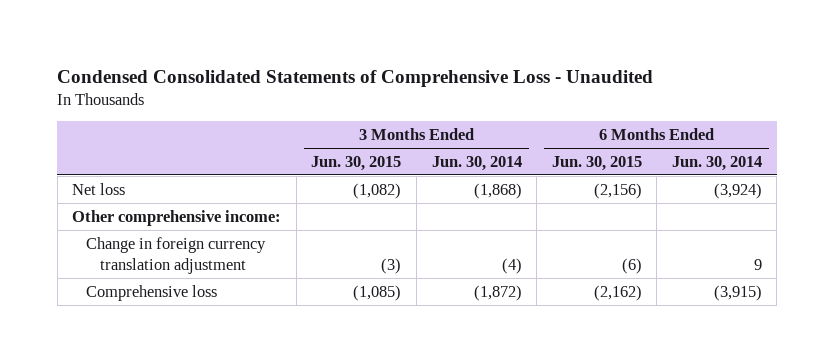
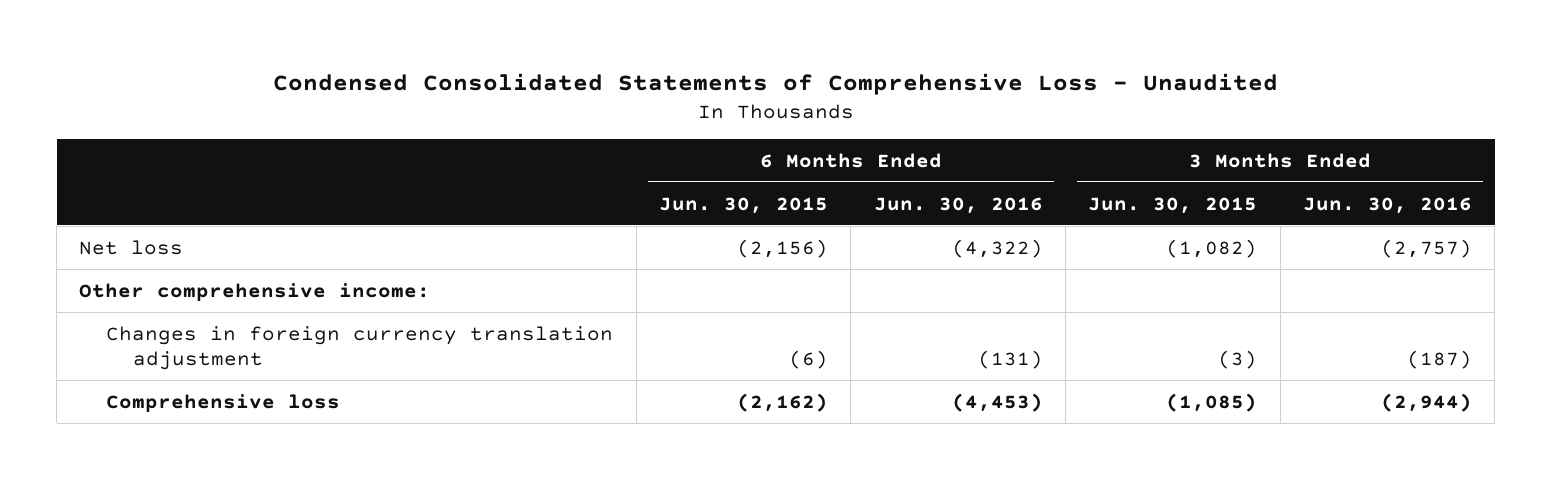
- | 3 Months Ended Jun. 30, 2015 | 3 Months Ended Jun. 30, 2014 | 6 Months Ended Jun. 30, 2015 | 6 Months Ended Jun. 30, 2014
+ | 6 Months Ended Jun. 30, 2015 | 6 Months Ended Jun. 30, 2016 | 3 Months Ended Jun. 30, 2015 | 3 Months Ended Jun. 30, 2016
- Change in foreign currency translation adjustment | (3) | (4) | (6) | 9
+ Changes in foreign currency translation adjustment | (6) | (131) | (3) | (187)

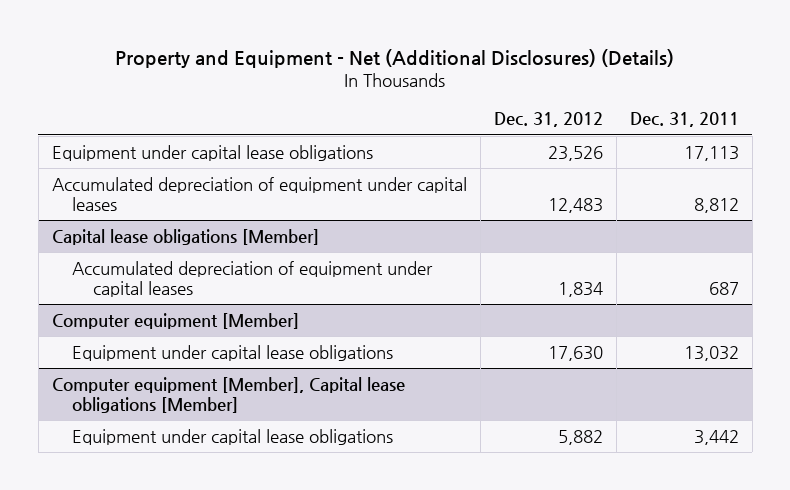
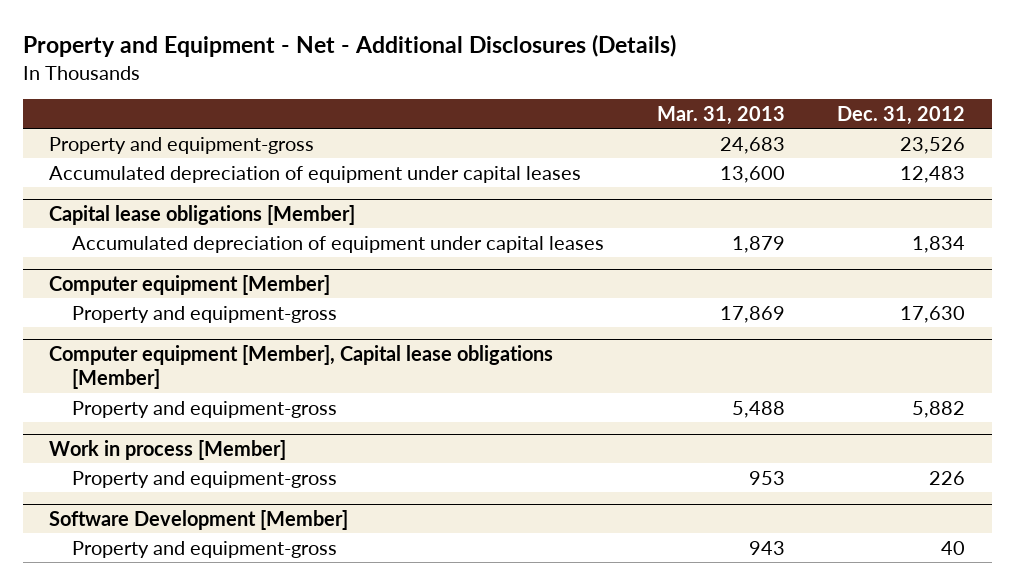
- Property and Equipment - Net (Additional Disclosures) (Details)
+ Property and Equipment - Net - Additional Disclosures (Details)
- | Dec. 31, 2012 | Dec. 31, 2011
+ | Mar. 31, 2013 | Dec. 31, 2012
- Equipment under capital lease obligations | 23,526 | 17,113
+ Property and equipment-gross | 24,683 | 23,526
@ Computer equipment [Member]
- Equipment under capital lease obligations | 17,630 | 13,032
+ Property and equipment-gross | 17,869 | 17,630
@ Computer equipment [Member], Capital lease obligations [Member]
- Equipment under capital lease obligations | 5,882 | 3,442
+ Property and equipment-gross | 5,488 | 5,882
+ Work in process [Member]
+ Property and equipment-gross | 953 | 226
+ Software Development [Member]
+ Property and equipment-gross | 943 | 40

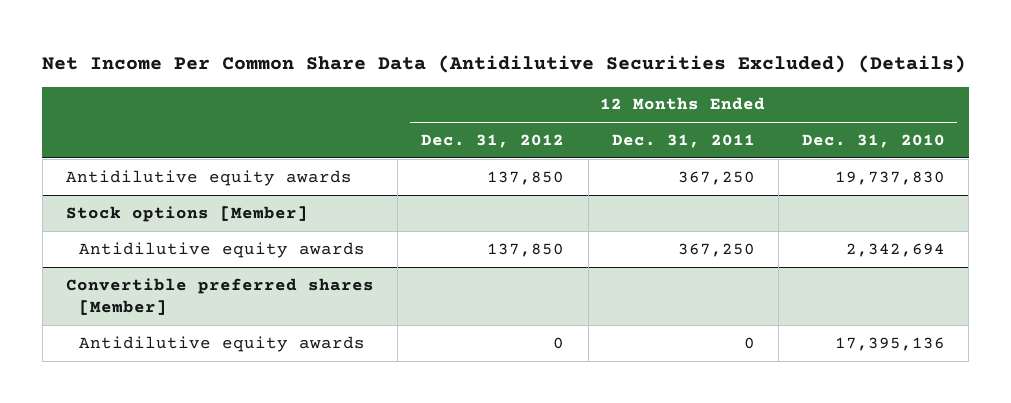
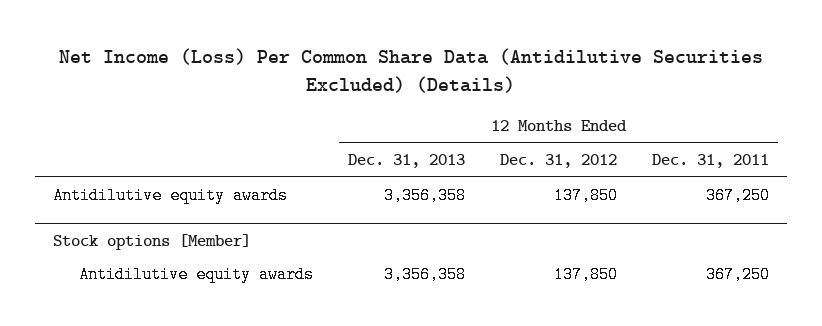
- Net Income Per Common Share Data (Antidilutive Securities Excluded) (Details)
+ Net Income (Loss) Per Common Share Data (Antidilutive Securities Excluded) (Details)
- | 12 Months Ended Dec. 31, 2012 | 12 Months Ended Dec. 31, 2011 | 12 Months Ended Dec. 31, 2010
+ | 12 Months Ended Dec. 31, 2013 | 12 Months Ended Dec. 31, 2012 | 12 Months Ended Dec. 31, 2011
- Convertible preferred shares [Member]
- Antidilutive equity awards | 0 | 0 | 17,395,136

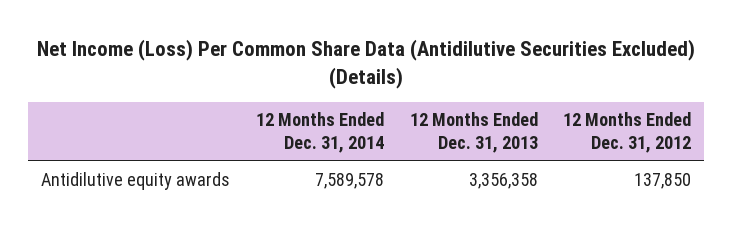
- | 12 Months Ended Dec. 31, 2013 | 12 Months Ended Dec. 31, 2012 | 12 Months Ended Dec. 31, 2011
+ | 12 Months Ended Dec. 31, 2014 | 12 Months Ended Dec. 31, 2013 | 12 Months Ended Dec. 31, 2012
- Stock options [Member]
- Antidilutive equity awards | 3,356,358 | 137,850 | 367,250

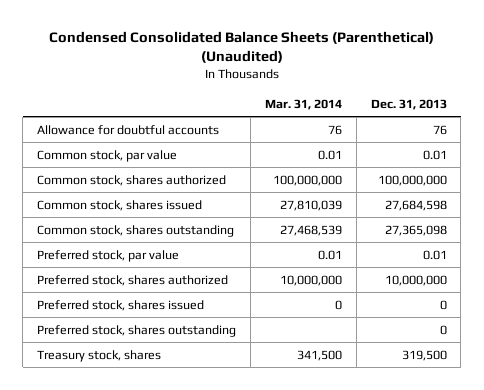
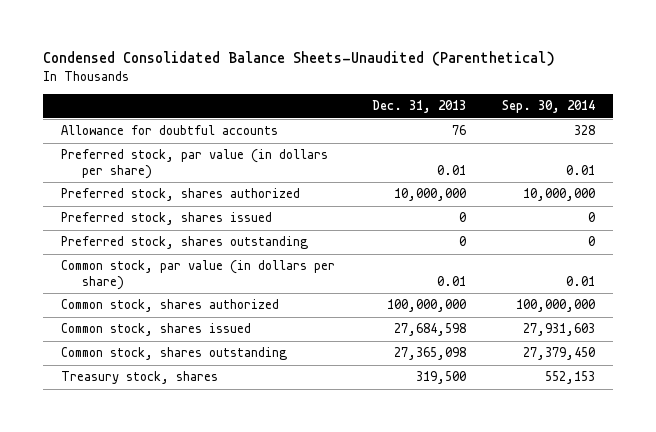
- Condensed Consolidated Balance Sheets (Parenthetical) (Unaudited)
+ Condensed Consolidated Balance Sheets-Unaudited (Parenthetical)
- | Mar. 31, 2014 | Dec. 31, 2013
+ | Dec. 31, 2013 | Sep. 30, 2014
- Common stock, par value | 0.01 | 0.01
- Preferred stock, par value | 0.01 | 0.01
+ Preferred stock, par value (in dollars per share) | 0.01 | 0.01
+ Common stock, par value (in dollars per share) | 0.01 | 0.01
moved down: Common stock, shares authorized | 100,000,000 | 100,000,000
moved down: Common stock, shares issued | 27,684,598 | 27,931,603
moved down: Common stock, shares outstanding | 27,365,098 | 27,379,450

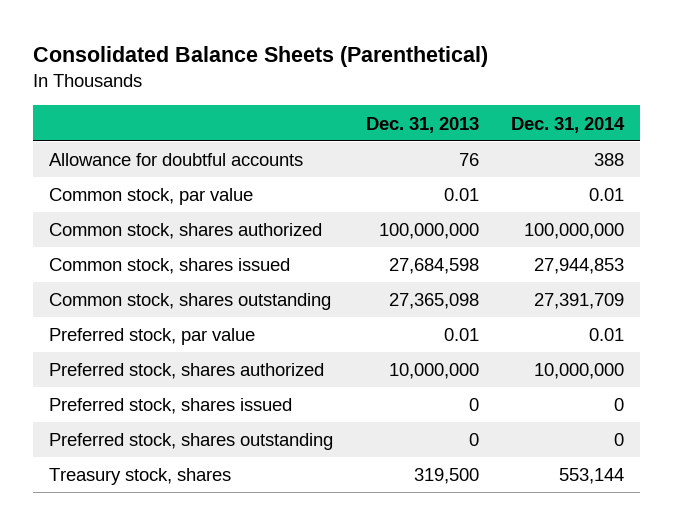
- Condensed Consolidated Balance Sheets-Unaudited (Parenthetical)
+ Consolidated Balance Sheets (Parenthetical)
- | Dec. 31, 2013 | Sep. 30, 2014
+ | Dec. 31, 2013 | Dec. 31, 2014
- Preferred stock, par value (in dollars per share) | 0.01 | 0.01
- Common stock, par value (in dollars per share) | 0.01 | 0.01
+ Common stock, par value | 0.01 | 0.01
+ Preferred stock, par value | 0.01 | 0.01
moved down: Preferred stock, shares authorized | 10,000,000 | 10,000,000
moved down: Preferred stock, shares issued | 0 | 0
moved down: Preferred stock, shares outstanding | 0 | 0

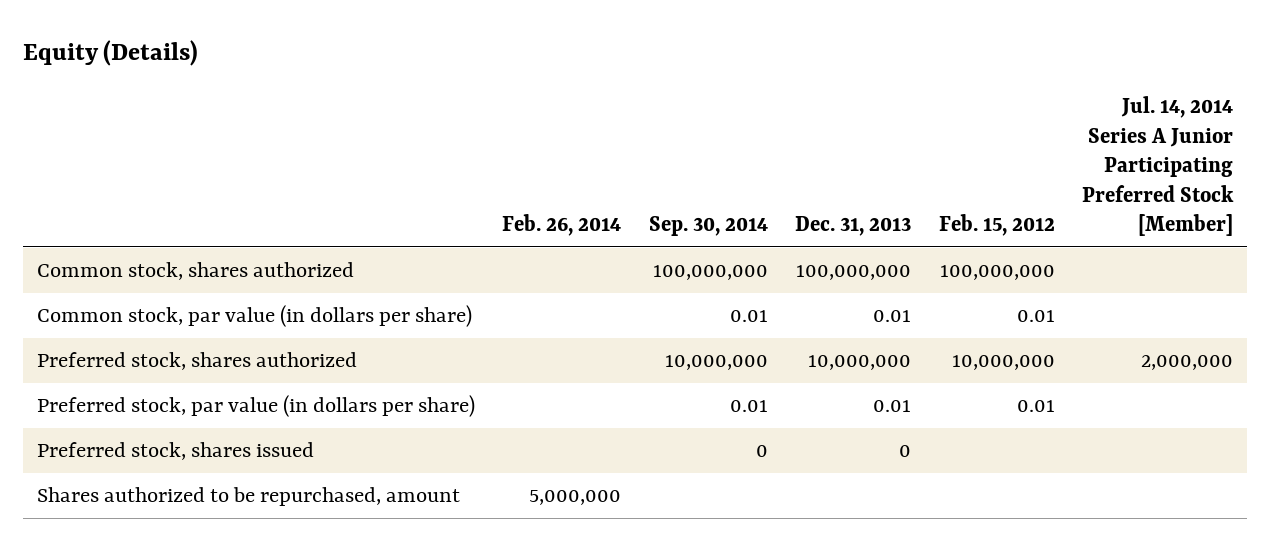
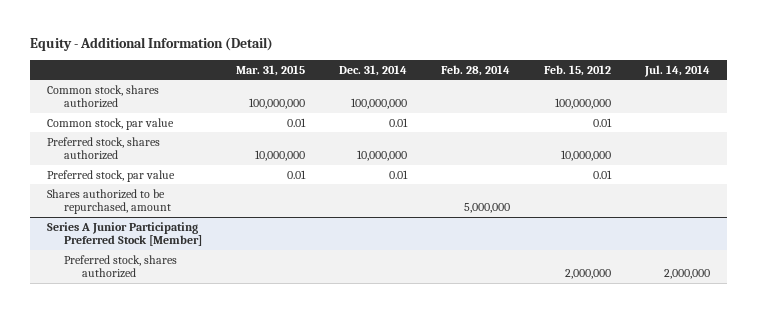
- Equity (Details)
+ Equity - Additional Information (Detail)
- | Feb. 26, 2014 | Sep. 30, 2014 | Dec. 31, 2013 | Feb. 15, 2012 | Jul. 14, 2014 Series A Junior Participating Preferred Stock [Member]
+ | Mar. 31, 2015 | Dec. 31, 2014 | Feb. 28, 2014 | Feb. 15, 2012 | Jul. 14, 2014
- Common stock, par value (in dollars per share) | | 0.01 | 0.01 | 0.01 |
+ Common stock, par value | 0.01 | 0.01 | | 0.01 |
- Preferred stock, par value (in dollars per share) | | 0.01 | 0.01 | 0.01 |
- Preferred stock, shares issued | | 0 | 0 | |
+ Preferred stock, par value | 0.01 | 0.01 | | 0.01 |
+ Series A Junior Participating Preferred Stock [Member]
+ Preferred stock, shares authorized | | | | 2,000,000 | 2,000,000

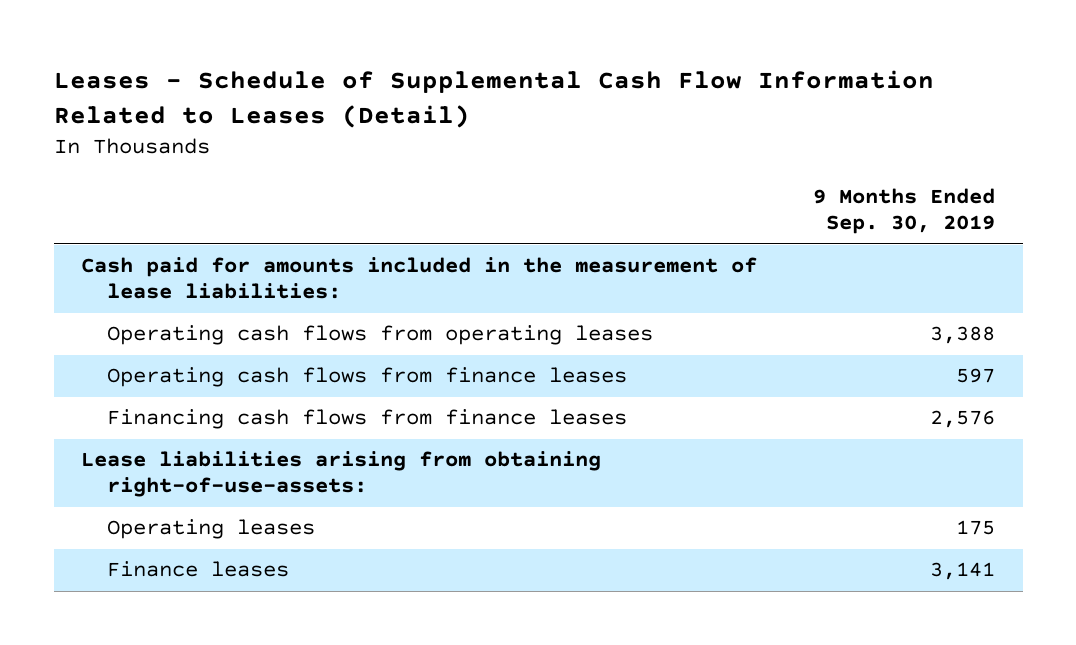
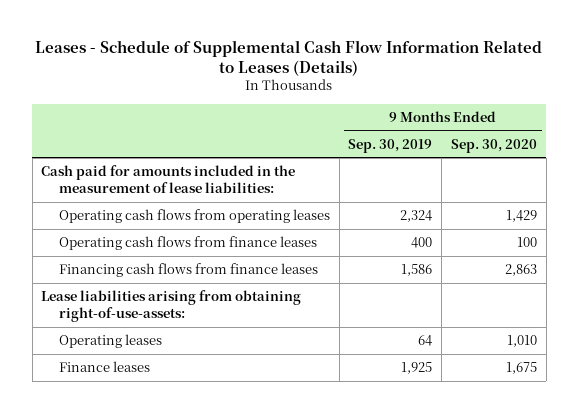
- Leases - Schedule of Supplemental Cash Flow Information Related to Leases (Detail)
+ Leases - Schedule of Supplemental Cash Flow Information Related to Leases (Details)
- | 9 Months Ended Sep. 30, 2019
+ | 9 Months Ended Sep. 30, 2019 | 9 Months Ended Sep. 30, 2020
- Operating cash flows from operating leases | 3,388
- Operating cash flows from finance leases | 597
- Financing cash flows from finance leases | 2,576
+ Operating cash flows from operating leases | 2,324 | 1,429
+ Operating cash flows from finance leases | 400 | 100
+ Financing cash flows from finance leases | 1,586 | 2,863
- Operating leases | 175
- Finance leases | 3,141
+ Operating leases | 64 | 1,010
+ Finance leases | 1,925 | 1,675

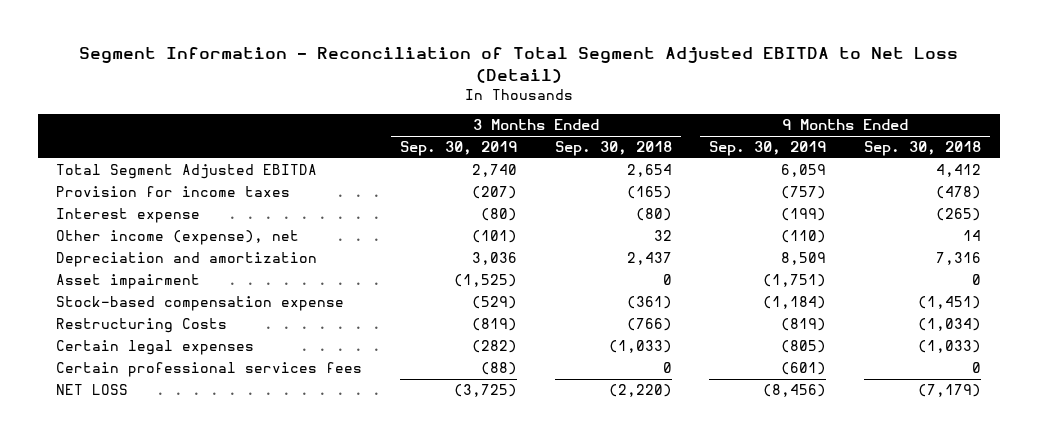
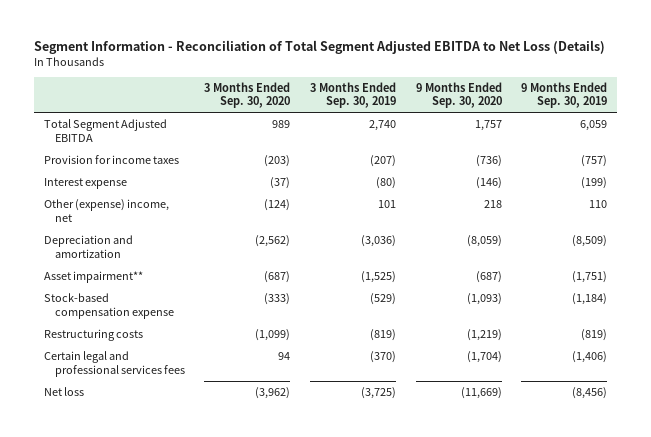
- Segment Information - Reconciliation of Total Segment Adjusted EBITDA to Net Loss (Detail)
+ Segment Information - Reconciliation of Total Segment Adjusted EBITDA to Net Loss (Details)
- | 3 Months Ended Sep. 30, 2019 | 3 Months Ended Sep. 30, 2018 | 9 Months Ended Sep. 30, 2019 | 9 Months Ended Sep. 30, 2018
+ | 3 Months Ended Sep. 30, 2020 | 3 Months Ended Sep. 30, 2019 | 9 Months Ended Sep. 30, 2020 | 9 Months Ended Sep. 30, 2019
- Other income (expense), net | (101) | 32 | (110) | 14
- Depreciation and amortization | 3,036 | 2,437 | 8,509 | 7,316
- Asset impairment | (1,525) | 0 | (1,751) | 0
+ Other (expense) income, net | (124) | 101 | 218 | 110
+ Depreciation and amortization | (2,562) | (3,036) | (8,059) | (8,509)
+ Asset impairment** | (687) | (1,525) | (687) | (1,751)
- Restructuring Costs | (819) | (766) | (819) | (1,034)
- Certain legal expenses | (282) | (1,033) | (805) | (1,033)
- Certain professional services fees | (88) | 0 | (601) | 0
- NET LOSS | (3,725) | (2,220) | (8,456) | (7,179)
+ Restructuring costs | (1,099) | (819) | (1,219) | (819)
+ Certain legal and professional services fees | 94 | (370) | (1,704) | (1,406)
+ Net loss | (3,962) | (3,725) | (11,669) | (8,456)

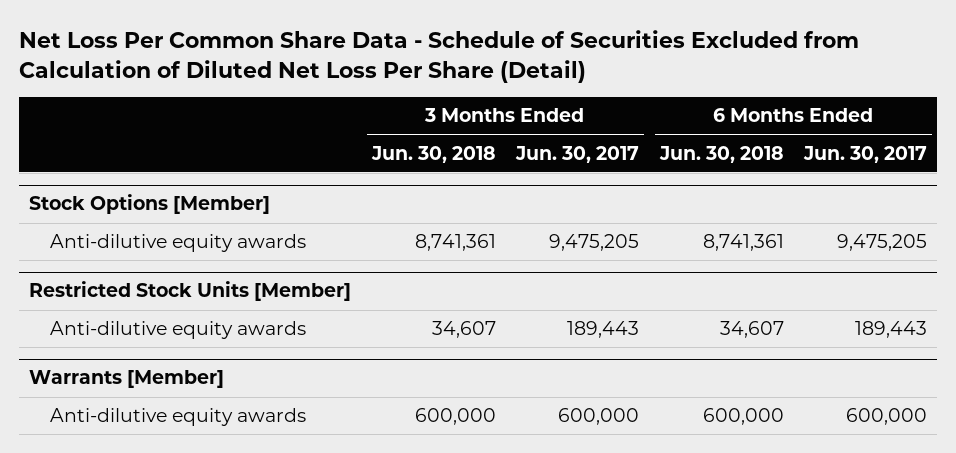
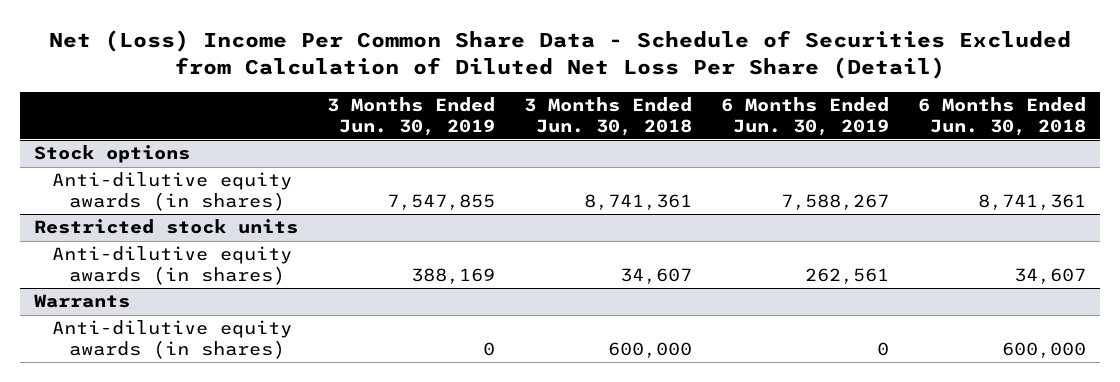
- Net Loss Per Common Share Data - Schedule of Securities Excluded from Calculation of Diluted Net Loss Per Share (Detail)
+ Net (Loss) Income Per Common Share Data - Schedule of Securities Excluded from Calculation of Diluted Net Loss Per Share (Detail)
- | 3 Months Ended Jun. 30, 2018 | 3 Months Ended Jun. 30, 2017 | 6 Months Ended Jun. 30, 2018 | 6 Months Ended Jun. 30, 2017
+ | 3 Months Ended Jun. 30, 2019 | 3 Months Ended Jun. 30, 2018 | 6 Months Ended Jun. 30, 2019 | 6 Months Ended Jun. 30, 2018
- Stock Options [Member]
- Anti-dilutive equity awards | 8,741,361 | 9,475,205 | 8,741,361 | 9,475,205
- Restricted Stock Units [Member]
- Anti-dilutive equity awards | 34,607 | 189,443 | 34,607 | 189,443
- Warrants [Member]
- Anti-dilutive equity awards | 600,000 | 600,000 | 600,000 | 600,000
+ Stock options
+ Anti-dilutive equity awards (in shares) | 7,547,855 | 8,741,361 | 7,588,267 | 8,741,361
+ Restricted stock units
+ Anti-dilutive equity awards (in shares) | 388,169 | 34,607 | 262,561 | 34,607
+ Warrants
+ Anti-dilutive equity awards (in shares) | 0 | 600,000 | 0 | 600,000

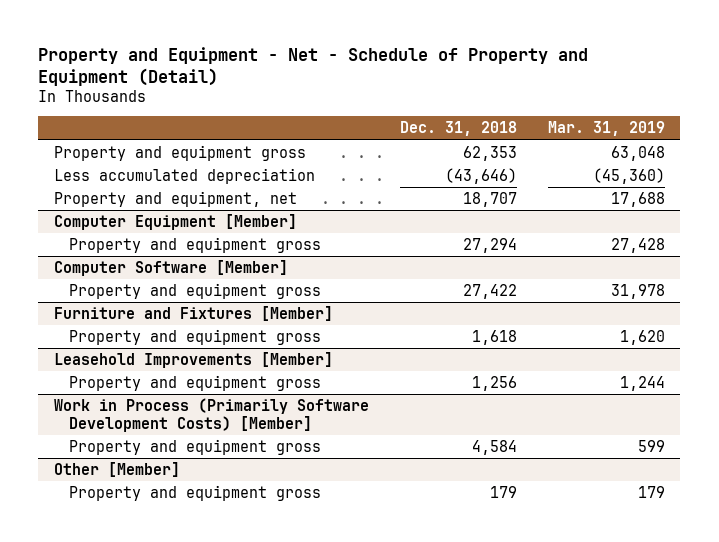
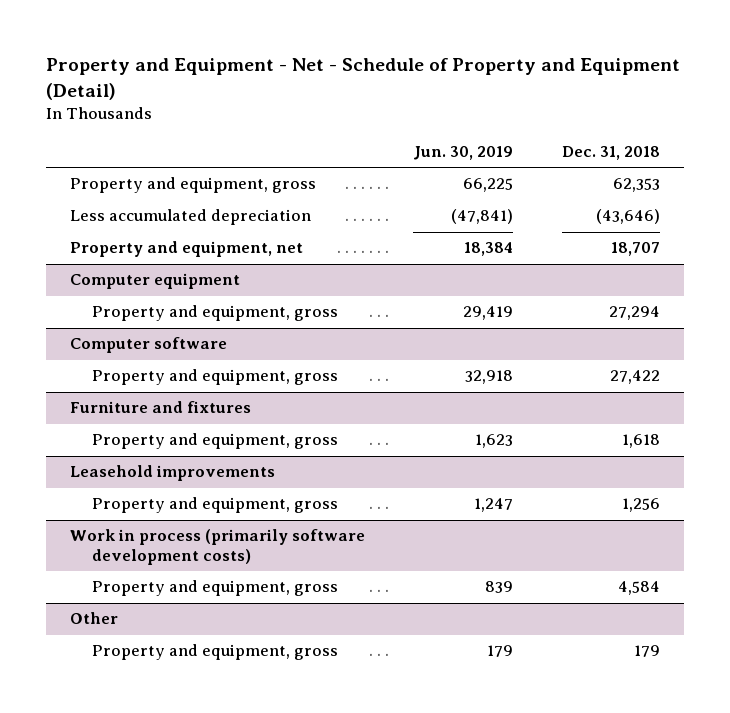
- | Dec. 31, 2018 | Mar. 31, 2019
+ | Jun. 30, 2019 | Dec. 31, 2018
- Property and equipment gross | 62,353 | 63,048
+ Property and equipment, gross | 66,225 | 62,353
- Computer Equipment [Member]
- Property and equipment gross | 27,294 | 27,428
- Computer Software [Member]
- Property and equipment gross | 27,422 | 31,978
- Furniture and Fixtures [Member]
- Property and equipment gross | 1,618 | 1,620
- Leasehold Improvements [Member]
- Property and equipment gross | 1,256 | 1,244
- Work in Process (Primarily Software Development Costs) [Member]
- Property and equipment gross | 4,584 | 599
- Other [Member]
- Property and equipment gross | 179 | 179
+ Computer equipment
+ Property and equipment, gross | 29,419 | 27,294
+ Computer software
+ Property and equipment, gross | 32,918 | 27,422
+ Furniture and fixtures
+ Property and equipment, gross | 1,623 | 1,618
+ Leasehold improvements
+ Property and equipment, gross | 1,247 | 1,256
+ Work in process (primarily software development costs)
+ Property and equipment, gross | 839 | 4,584
+ Other
+ Property and equipment, gross | 179 | 179

